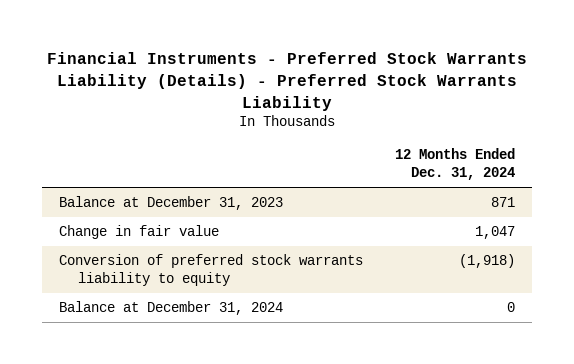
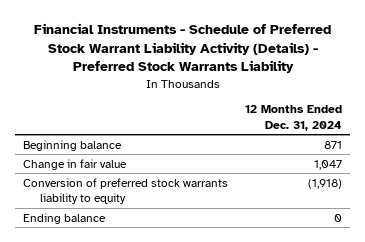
- Financial Instruments - Preferred Stock Warrants Liability (Details) - Preferred Stock Warrants Liability
+ Financial Instruments - Schedule of Preferred Stock Warrant Liability Activity (Details) - Preferred Stock Warrants Liability
- Balance at December 31, 2023 | 871
+ Beginning balance | 871
- Balance at December 31, 2024 | 0
+ Ending balance | 0

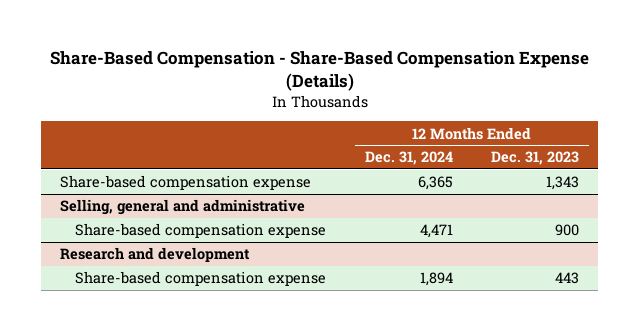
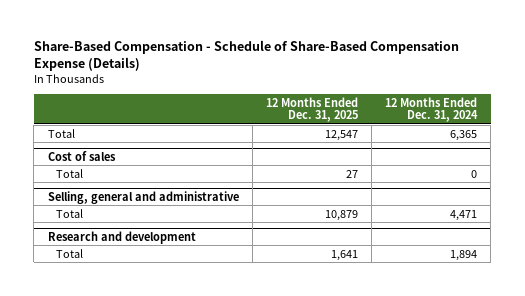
- Share-Based Compensation - Share-Based Compensation Expense (Details)
+ Share-Based Compensation - Schedule of Share-Based Compensation Expense (Details)
- | 12 Months Ended Dec. 31, 2024 | 12 Months Ended Dec. 31, 2023
+ | 12 Months Ended Dec. 31, 2025 | 12 Months Ended Dec. 31, 2024
- Share-based compensation expense | 6,365 | 1,343
+ Total | 12,547 | 6,365
+ Cost of sales
+ Total | 27 | 0
@ Selling, general and administrative
- Share-based compensation expense | 4,471 | 900
+ Total | 10,879 | 4,471
@ Research and development
- Share-based compensation expense | 1,894 | 443
+ Total | 1,641 | 1,894

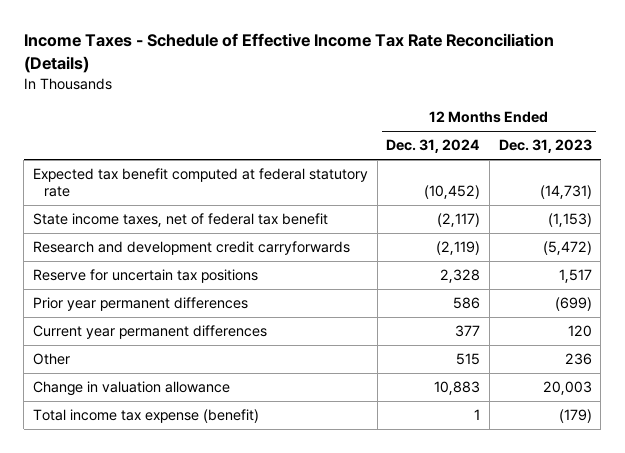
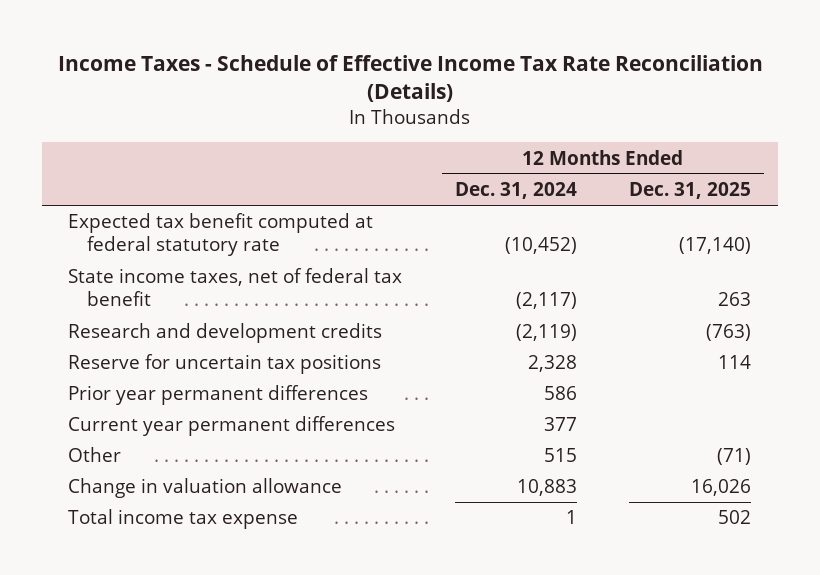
- | 12 Months Ended Dec. 31, 2024 | 12 Months Ended Dec. 31, 2023
+ | 12 Months Ended Dec. 31, 2024 | 12 Months Ended Dec. 31, 2025
- Research and development credit carryforwards | (2,119) | (5,472)
+ Research and development credits | (2,119) | (763)
- Total income tax expense (benefit) | 1 | (179)
+ Total income tax expense | 1 | 502

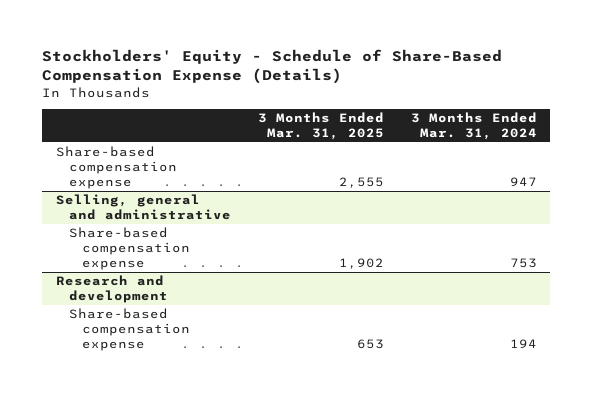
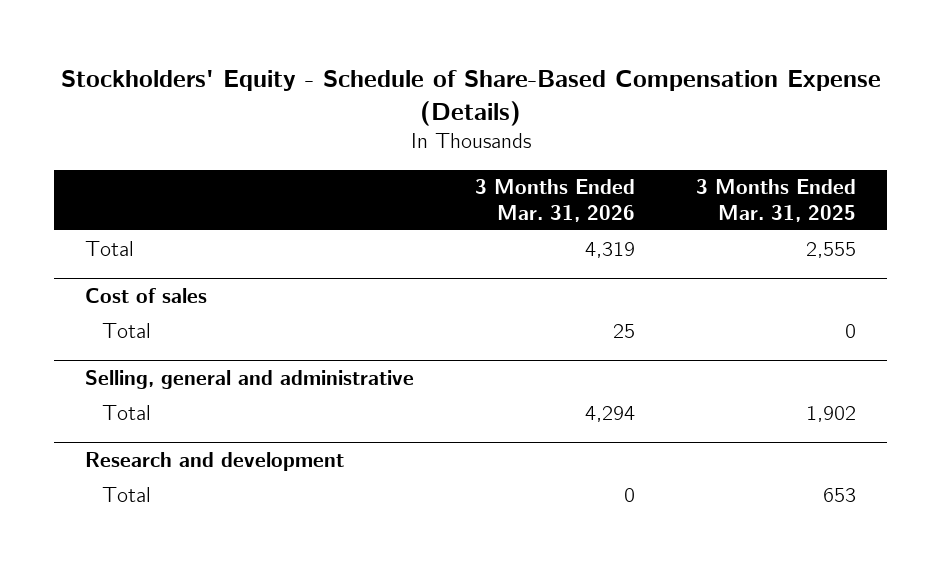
- | 3 Months Ended Mar. 31, 2025 | 3 Months Ended Mar. 31, 2024
+ | 3 Months Ended Mar. 31, 2026 | 3 Months Ended Mar. 31, 2025
- Share-based compensation expense | 2,555 | 947
+ Total | 4,319 | 2,555
+ Cost of sales
+ Total | 25 | 0
@ Selling, general and administrative
- Share-based compensation expense | 1,902 | 753
+ Total | 4,294 | 1,902
@ Research and development
- Share-based compensation expense | 653 | 194
+ Total | 0 | 653

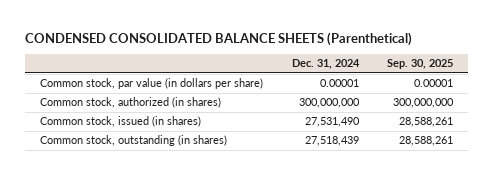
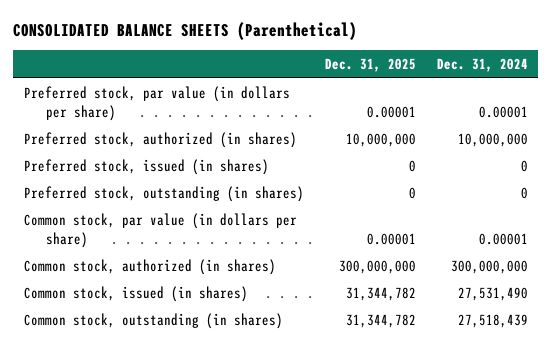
- CONDENSED CONSOLIDATED BALANCE SHEETS (Parenthetical)
+ CONSOLIDATED BALANCE SHEETS (Parenthetical)
- | Dec. 31, 2024 | Sep. 30, 2025
+ | Dec. 31, 2025 | Dec. 31, 2024
+ Preferred stock, par value (in dollars per share) | 0.00001 | 0.00001
+ Preferred stock, authorized (in shares) | 10,000,000 | 10,000,000
+ Preferred stock, issued (in shares) | 0 | 0
+ Preferred stock, outstanding (in shares) | 0 | 0

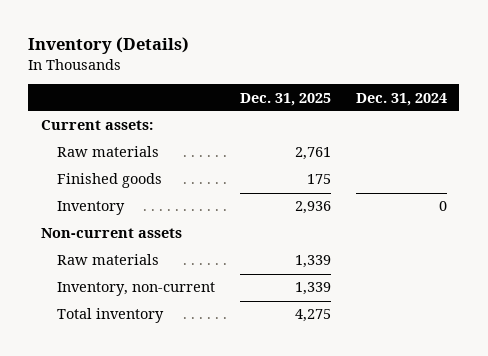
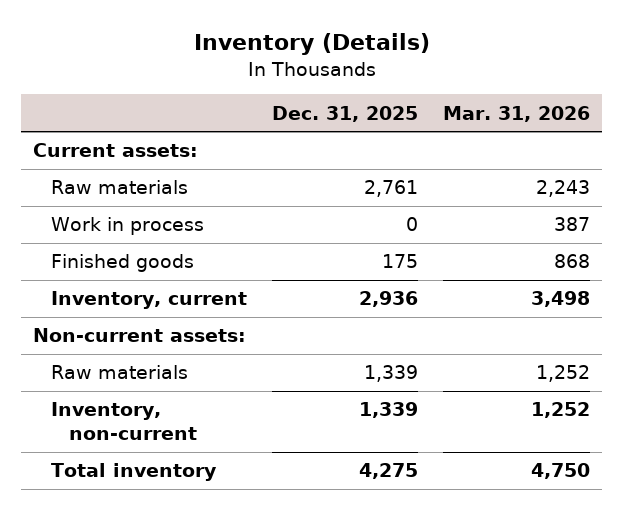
- | Dec. 31, 2025 | Dec. 31, 2024
+ | Dec. 31, 2025 | Mar. 31, 2026
+ Work in process | 0 | 387
- Inventory | 2,936 | 0
- Non-current assets
+ Inventory, current | 2,936 | 3,498
+ Non-current assets:

